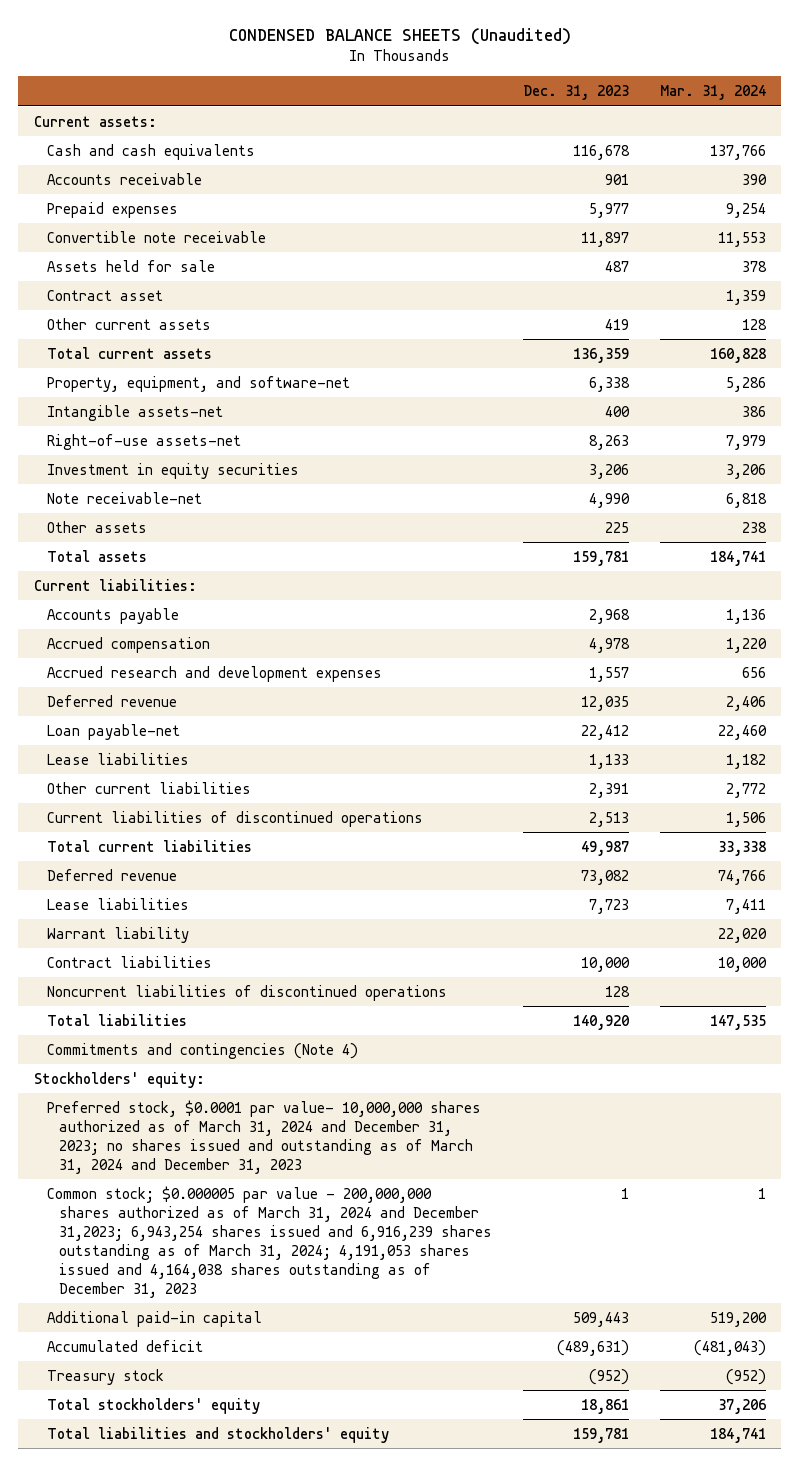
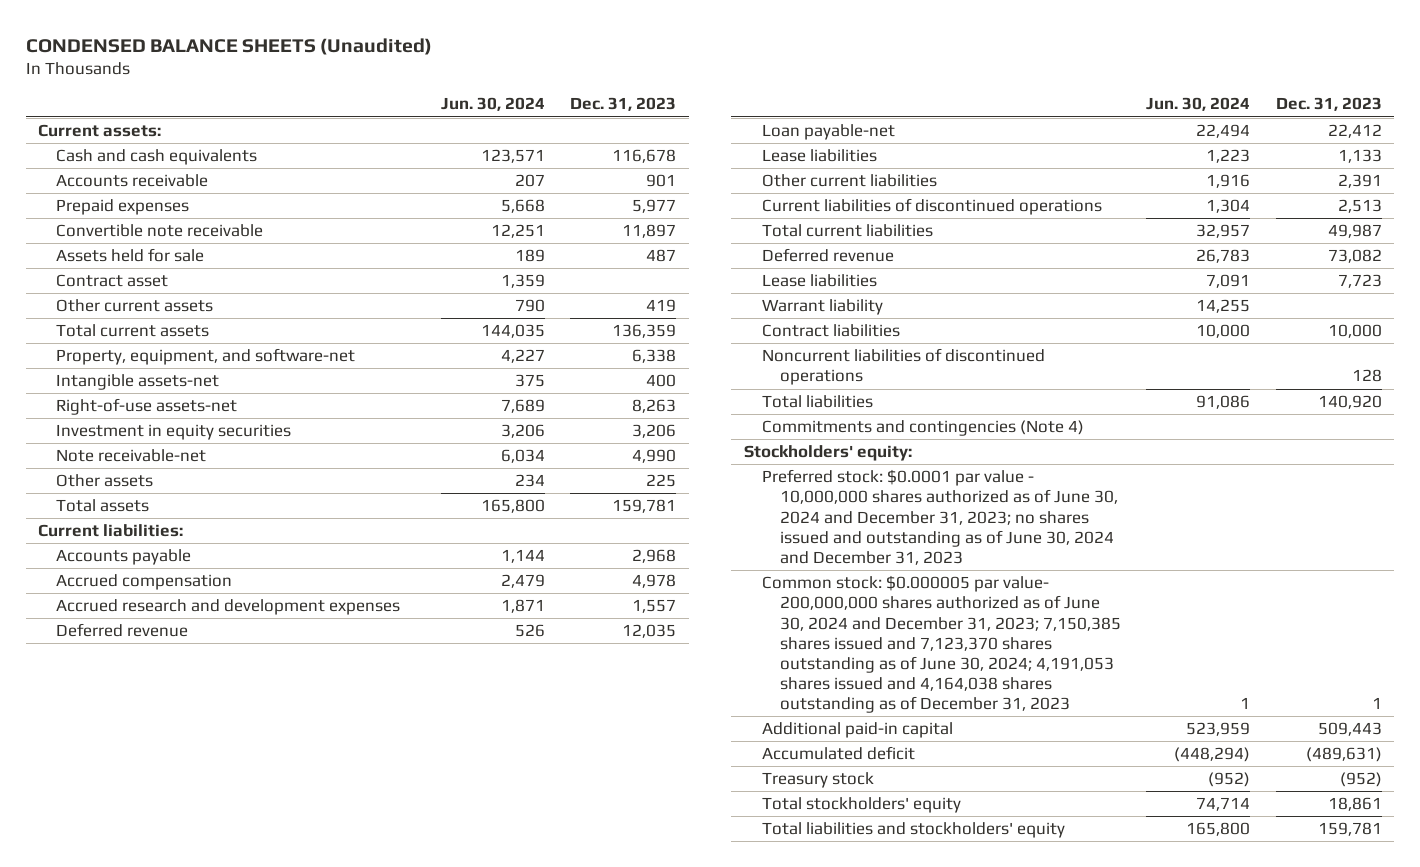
- | Dec. 31, 2023 | Mar. 31, 2024
+ | Jun. 30, 2024 | Dec. 31, 2023
- Preferred stock, $0.0001 par value- 10,000,000 shares authorized as of March 31, 2024 and December 31, 2023; no shares issued and outstanding as of March 31, 2024 and December 31, 2023
- Common stock; $0.000005 par value - 200,000,000 shares authorized as of March 31, 2024 and December 31,2023; 6,943,254 shares issued and 6,916,239 shares outstanding as of March 31, 2024; 4,191,053 shares issued and 4,164,038 shares outstanding as of December 31, 2023 | 1 | 1
+ Preferred stock: $0.0001 par value - 10,000,000 shares authorized as of June 30, 2024 and December 31, 2023; no shares issued and outstanding as of June 30, 2024 and December 31, 2023
+ Common stock: $0.000005 par value- 200,000,000 shares authorized as of June 30, 2024 and December 31, 2023; 7,150,385 shares issued and 7,123,370 shares outstanding as of June 30, 2024; 4,191,053 shares issued and 4,164,038 shares outstanding as of December 31, 2023 | 1 | 1

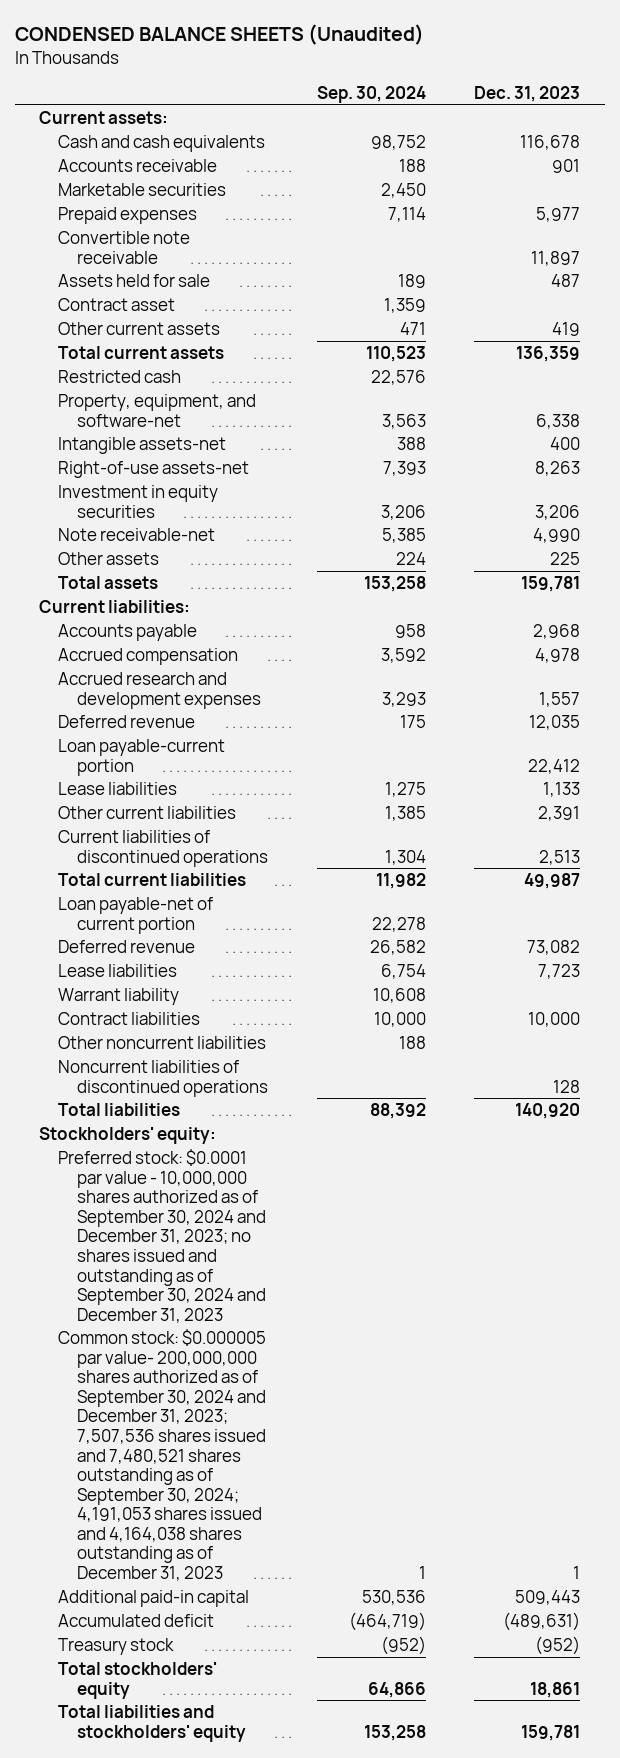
- | Jun. 30, 2024 | Dec. 31, 2023
+ | Sep. 30, 2024 | Dec. 31, 2023
+ Marketable securities | 2,450 |
+ Restricted cash | 22,576 |
- Loan payable-net | 22,494 | 22,412
+ Loan payable-current portion | | 22,412
+ Loan payable-net of current portion | 22,278 |
+ Other noncurrent liabilities | 188 |
- Commitments and contingencies (Note 4)
- Preferred stock: $0.0001 par value - 10,000,000 shares authorized as of June 30, 2024 and December 31, 2023; no shares issued and outstanding as of June 30, 2024 and December 31, 2023
- Common stock: $0.000005 par value- 200,000,000 shares authorized as of June 30, 2024 and December 31, 2023; 7,150,385 shares issued and 7,123,370 shares outstanding as of June 30, 2024; 4,191,053 shares issued and 4,164,038 shares outstanding as of December 31, 2023 | 1 | 1
+ Preferred stock: $0.0001 par value - 10,000,000 shares authorized as of September 30, 2024 and December 31, 2023; no shares issued and outstanding as of September 30, 2024 and December 31, 2023
+ Common stock: $0.000005 par value- 200,000,000 shares authorized as of September 30, 2024 and December 31, 2023; 7,507,536 shares issued and 7,480,521 shares outstanding as of September 30, 2024; 4,191,053 shares issued and 4,164,038 shares outstanding as of December 31, 2023 | 1 | 1

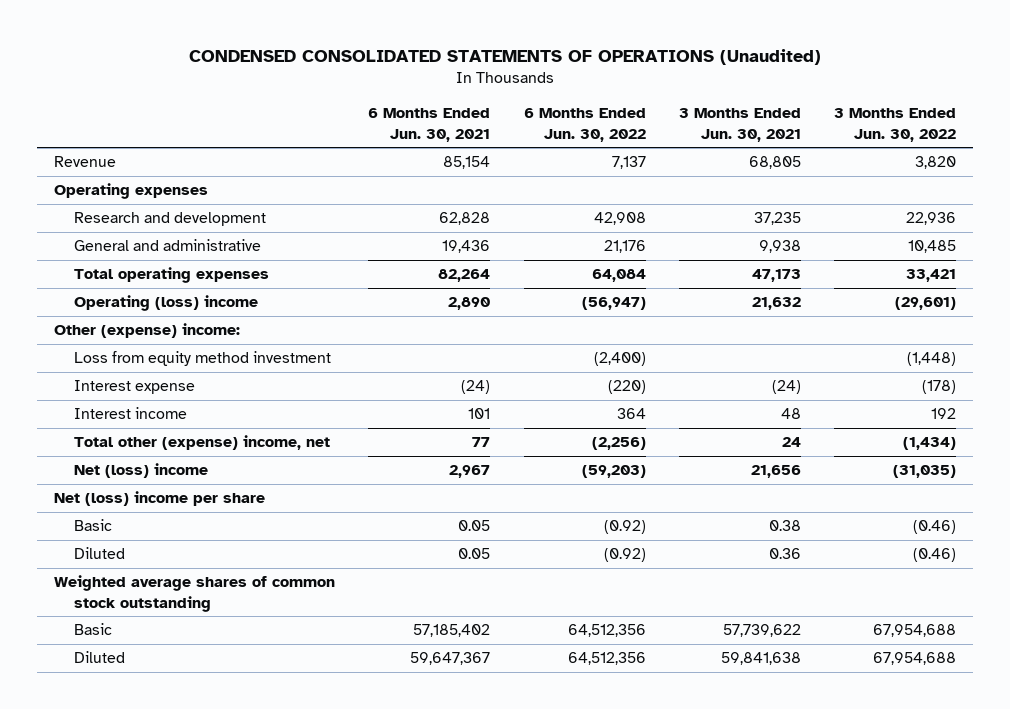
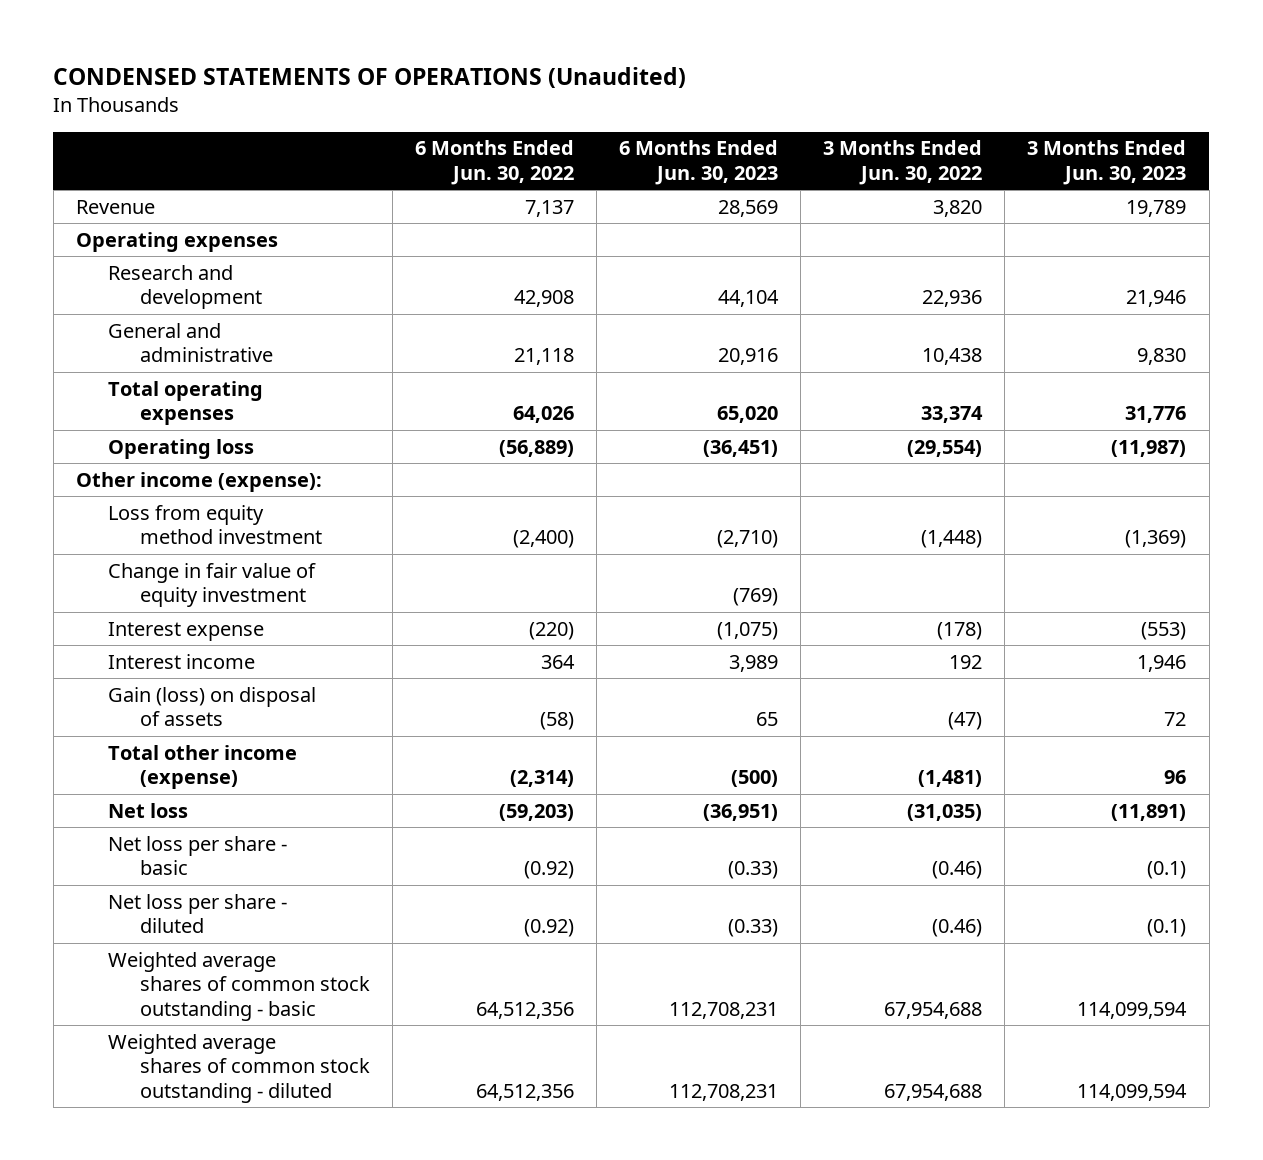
- CONDENSED CONSOLIDATED STATEMENTS OF OPERATIONS (Unaudited)
+ CONDENSED STATEMENTS OF OPERATIONS (Unaudited)
- | 6 Months Ended Jun. 30, 2021 | 6 Months Ended Jun. 30, 2022 | 3 Months Ended Jun. 30, 2021 | 3 Months Ended Jun. 30, 2022
+ | 6 Months Ended Jun. 30, 2022 | 6 Months Ended Jun. 30, 2023 | 3 Months Ended Jun. 30, 2022 | 3 Months Ended Jun. 30, 2023
- General and administrative | 19,436 | 21,176 | 9,938 | 10,485
- Total operating expenses | 82,264 | 64,084 | 47,173 | 33,421
- Operating (loss) income | 2,890 | (56,947) | 21,632 | (29,601)
- Other (expense) income:
+ General and administrative | 21,118 | 20,916 | 10,438 | 9,830
+ Total operating expenses | 64,026 | 65,020 | 33,374 | 31,776
+ Operating loss | (56,889) | (36,451) | (29,554) | (11,987)
+ Other income (expense):
+ Change in fair value of equity investment | | (769) | |
- Total other (expense) income, net | 77 | (2,256) | 24 | (1,434)
- Net (loss) income | 2,967 | (59,203) | 21,656 | (31,035)
- Net (loss) income per share
- Basic | 0.05 | (0.92) | 0.38 | (0.46)
- Diluted | 0.05 | (0.92) | 0.36 | (0.46)
- Weighted average shares of common stock outstanding
- Basic | 57,185,402 | 64,512,356 | 57,739,622 | 67,954,688
- Diluted | 59,647,367 | 64,512,356 | 59,841,638 | 67,954,688
+ Gain (loss) on disposal of assets | (58) | 65 | (47) | 72
+ Total other income (expense) | (2,314) | (500) | (1,481) | 96
+ Net loss | (59,203) | (36,951) | (31,035) | (11,891)
+ Net loss per share - basic | (0.92) | (0.33) | (0.46) | (0.1)
+ Net loss per share - diluted | (0.92) | (0.33) | (0.46) | (0.1)
+ Weighted average shares of common stock outstanding - basic | 64,512,356 | 112,708,231 | 67,954,688 | 114,099,594
+ Weighted average shares of common stock outstanding - diluted | 64,512,356 | 112,708,231 | 67,954,688 | 114,099,594

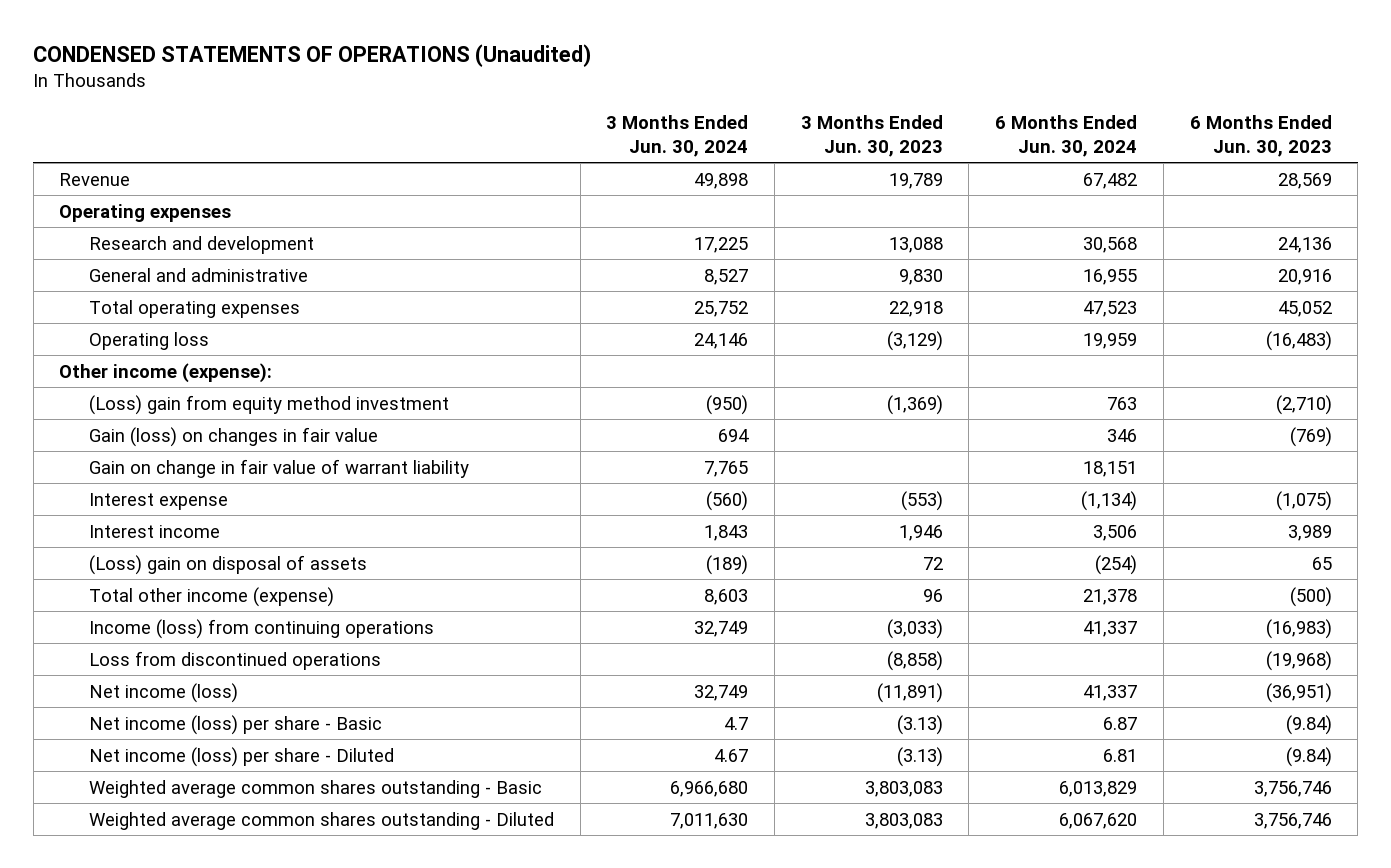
- | 6 Months Ended Jun. 30, 2022 | 6 Months Ended Jun. 30, 2023 | 3 Months Ended Jun. 30, 2022 | 3 Months Ended Jun. 30, 2023
+ | 3 Months Ended Jun. 30, 2024 | 3 Months Ended Jun. 30, 2023 | 6 Months Ended Jun. 30, 2024 | 6 Months Ended Jun. 30, 2023
- Research and development | 42,908 | 44,104 | 22,936 | 21,946
+ Research and development | 17,225 | 13,088 | 30,568 | 24,136
- Total operating expenses | 64,026 | 65,020 | 33,374 | 31,776
- Operating loss | (56,889) | (36,451) | (29,554) | (11,987)
+ Total operating expenses | 25,752 | 22,918 | 47,523 | 45,052
+ Operating loss | 24,146 | (3,129) | 19,959 | (16,483)
- Loss from equity method investment | (2,400) | (2,710) | (1,448) | (1,369)
- Change in fair value of equity investment | | (769) | |
+ (Loss) gain from equity method investment | (950) | (1,369) | 763 | (2,710)
+ Gain (loss) on changes in fair value | 694 | | 346 | (769)
+ Gain on change in fair value of warrant liability | 7,765 | | 18,151 |
- Gain (loss) on disposal of assets | (58) | 65 | (47) | 72
+ (Loss) gain on disposal of assets | (189) | 72 | (254) | 65
- Net loss | (59,203) | (36,951) | (31,035) | (11,891)
- Net loss per share - basic | (0.92) | (0.33) | (0.46) | (0.1)
- Net loss per share - diluted | (0.92) | (0.33) | (0.46) | (0.1)
- Weighted average shares of common stock outstanding - basic | 64,512,356 | 112,708,231 | 67,954,688 | 114,099,594
- Weighted average shares of common stock outstanding - diluted | 64,512,356 | 112,708,231 | 67,954,688 | 114,099,594
+ Income (loss) from continuing operations | 32,749 | (3,033) | 41,337 | (16,983)
+ Loss from discontinued operations | | (8,858) | | (19,968)
+ Net income (loss) | 32,749 | (11,891) | 41,337 | (36,951)
+ Net income (loss) per share - Basic | 4.7 | (3.13) | 6.87 | (9.84)
+ Net income (loss) per share - Diluted | 4.67 | (3.13) | 6.81 | (9.84)
+ Weighted average common shares outstanding - Basic | 6,966,680 | 3,803,083 | 6,013,829 | 3,756,746
+ Weighted average common shares outstanding - Diluted | 7,011,630 | 3,803,083 | 6,067,620 | 3,756,746

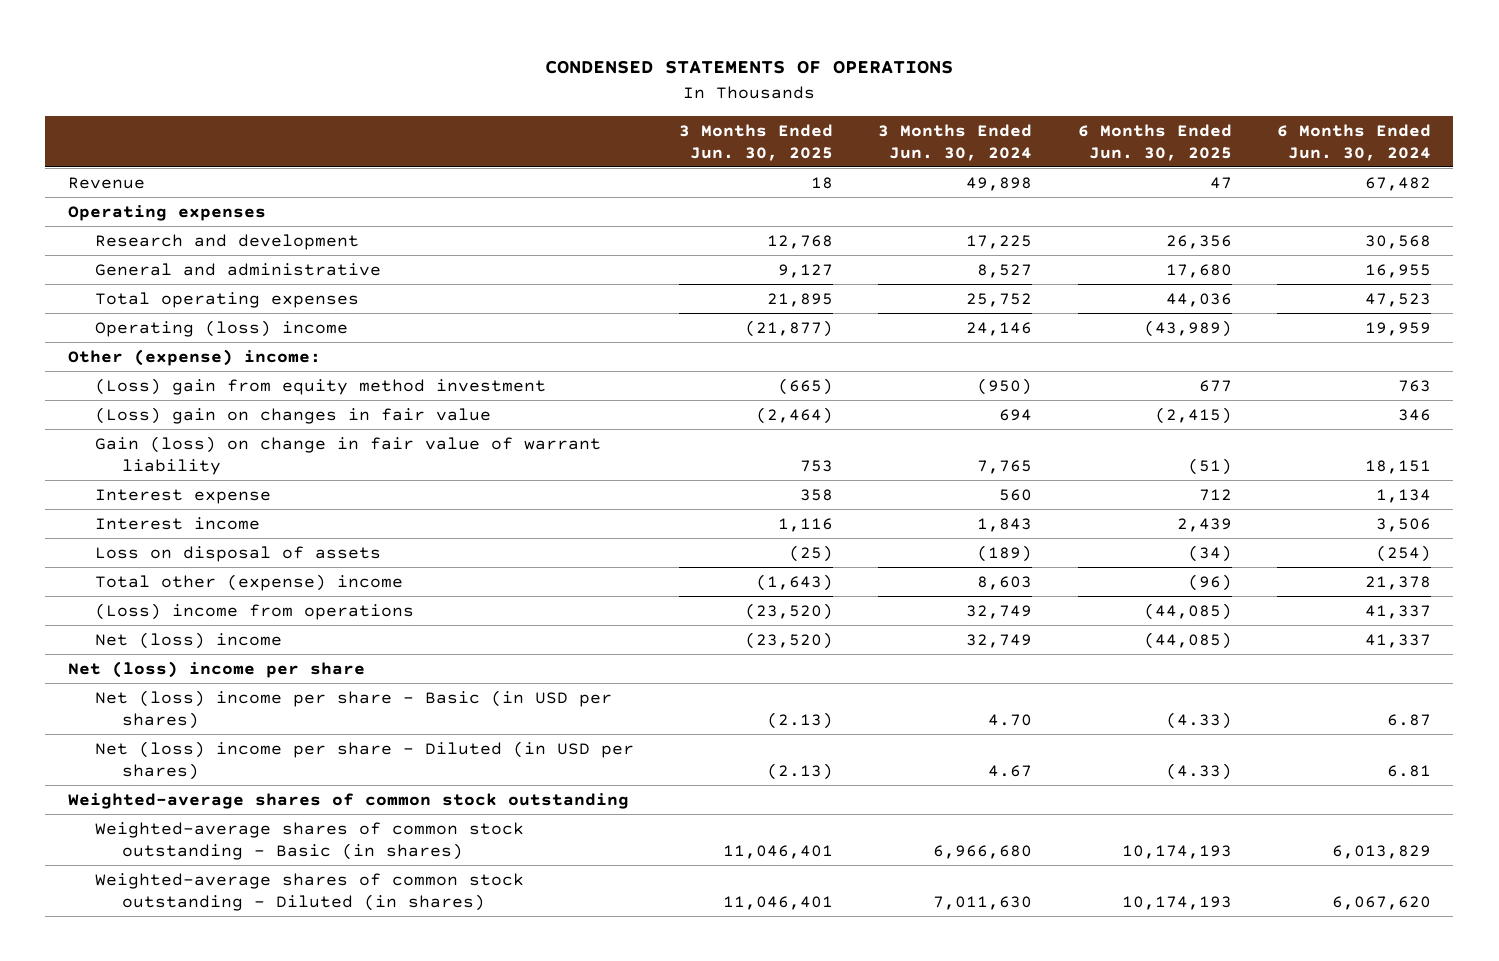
- CONDENSED STATEMENTS OF OPERATIONS (Unaudited)
+ CONDENSED STATEMENTS OF OPERATIONS
- | 3 Months Ended Jun. 30, 2024 | 3 Months Ended Jun. 30, 2023 | 6 Months Ended Jun. 30, 2024 | 6 Months Ended Jun. 30, 2023
+ | 3 Months Ended Jun. 30, 2025 | 3 Months Ended Jun. 30, 2024 | 6 Months Ended Jun. 30, 2025 | 6 Months Ended Jun. 30, 2024
- Operating loss | 24,146 | (3,129) | 19,959 | (16,483)
- Other income (expense):
+ Operating (loss) income | (21,877) | 24,146 | (43,989) | 19,959
+ Other (expense) income:
- Gain (loss) on changes in fair value | 694 | | 346 | (769)
- Gain on change in fair value of warrant liability | 7,765 | | 18,151 |
- Interest expense | (560) | (553) | (1,134) | (1,075)
+ (Loss) gain on changes in fair value | (2,464) | 694 | (2,415) | 346
+ Gain (loss) on change in fair value of warrant liability | 753 | 7,765 | (51) | 18,151
+ Interest expense | 358 | 560 | 712 | 1,134
- (Loss) gain on disposal of assets | (189) | 72 | (254) | 65
- Total other income (expense) | 8,603 | 96 | 21,378 | (500)
- Income (loss) from continuing operations | 32,749 | (3,033) | 41,337 | (16,983)
- Loss from discontinued operations | | (8,858) | | (19,968)
- Net income (loss) | 32,749 | (11,891) | 41,337 | (36,951)
- Net income (loss) per share - Basic | 4.7 | (3.13) | 6.87 | (9.84)
- Net income (loss) per share - Diluted | 4.67 | (3.13) | 6.81 | (9.84)
- Weighted average common shares outstanding - Basic | 6,966,680 | 3,803,083 | 6,013,829 | 3,756,746
- Weighted average common shares outstanding - Diluted | 7,011,630 | 3,803,083 | 6,067,620 | 3,756,746
+ Loss on disposal of assets | (25) | (189) | (34) | (254)
+ Total other (expense) income | (1,643) | 8,603 | (96) | 21,378
+ (Loss) income from operations | (23,520) | 32,749 | (44,085) | 41,337
+ Net (loss) income | (23,520) | 32,749 | (44,085) | 41,337
+ Net (loss) income per share
+ Net (loss) income per share - Basic (in USD per shares) | (2.13) | 4.70 | (4.33) | 6.87
+ Net (loss) income per share - Diluted (in USD per shares) | (2.13) | 4.67 | (4.33) | 6.81
+ Weighted-average shares of common stock outstanding
+ Weighted-average shares of common stock outstanding - Basic (in shares) | 11,046,401 | 6,966,680 | 10,174,193 | 6,013,829
+ Weighted-average shares of common stock outstanding - Diluted (in shares) | 11,046,401 | 7,011,630 | 10,174,193 | 6,067,620

